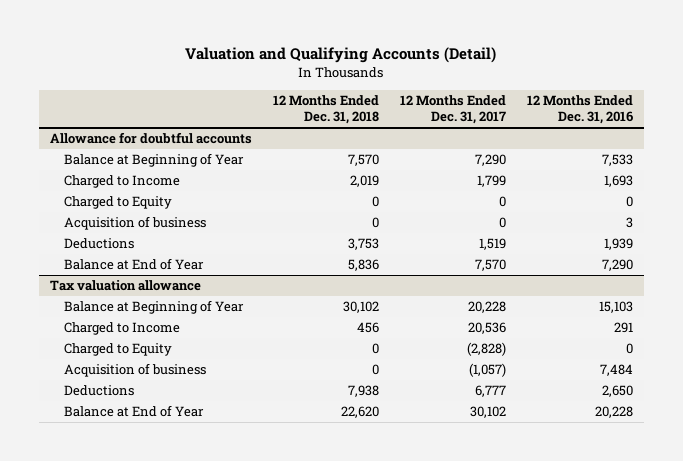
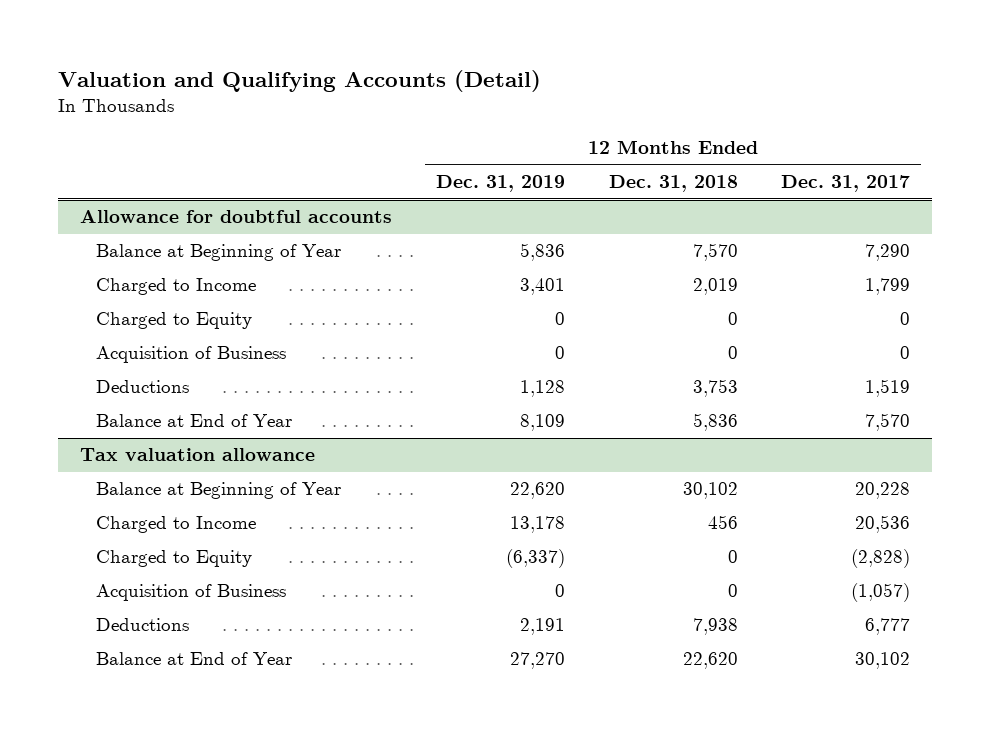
- | 12 Months Ended Dec. 31, 2018 | 12 Months Ended Dec. 31, 2017 | 12 Months Ended Dec. 31, 2016
+ | 12 Months Ended Dec. 31, 2019 | 12 Months Ended Dec. 31, 2018 | 12 Months Ended Dec. 31, 2017
@ Allowance for doubtful accounts
- Acquisition of business | 0 | 0 | 3
+ Acquisition of Business | 0 | 0 | 0
@ Tax valuation allowance
- Acquisition of business | 0 | (1,057) | 7,484
+ Acquisition of Business | 0 | 0 | (1,057)

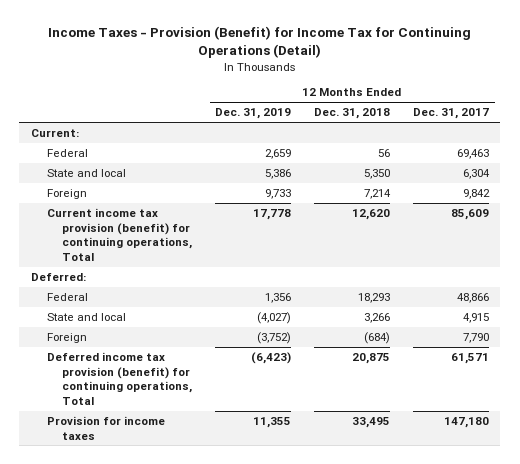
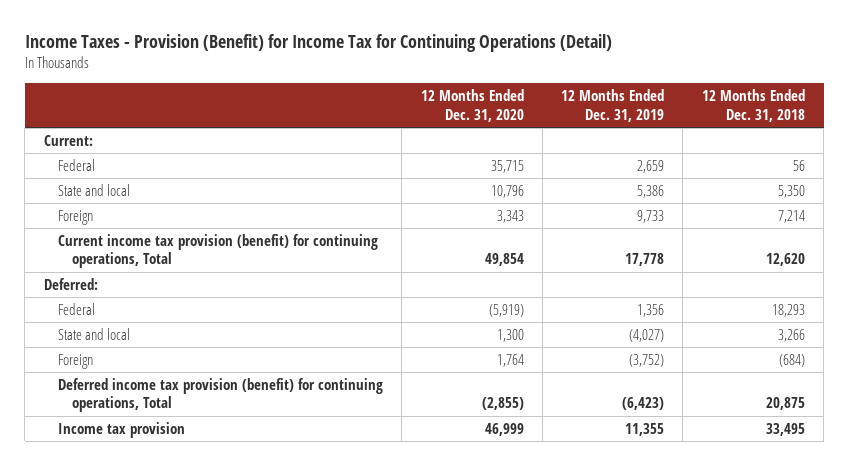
- | 12 Months Ended Dec. 31, 2019 | 12 Months Ended Dec. 31, 2018 | 12 Months Ended Dec. 31, 2017
+ | 12 Months Ended Dec. 31, 2020 | 12 Months Ended Dec. 31, 2019 | 12 Months Ended Dec. 31, 2018
- Provision for income taxes | 11,355 | 33,495 | 147,180
+ Income tax provision | 46,999 | 11,355 | 33,495

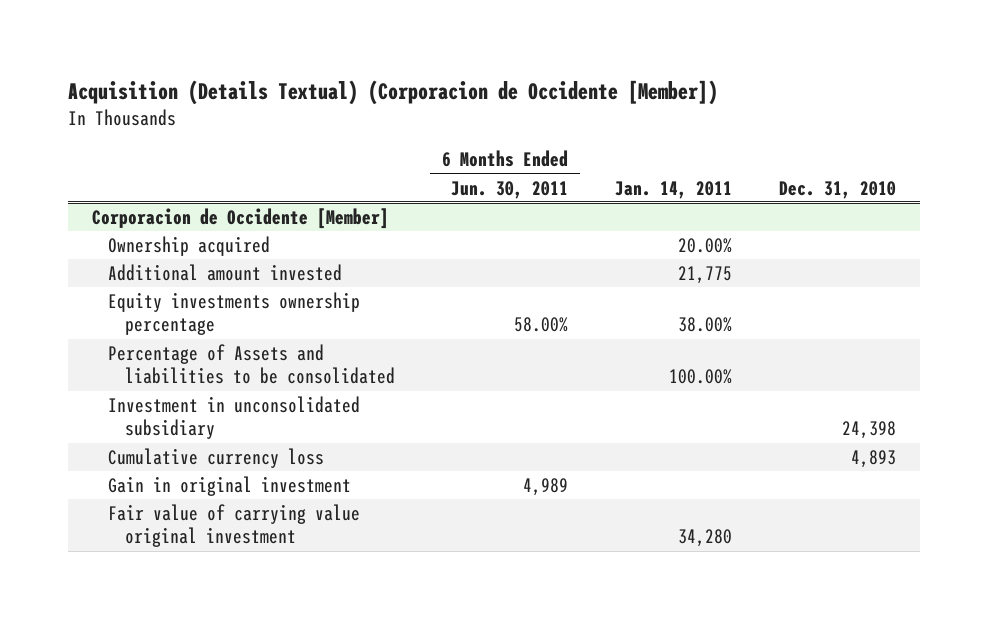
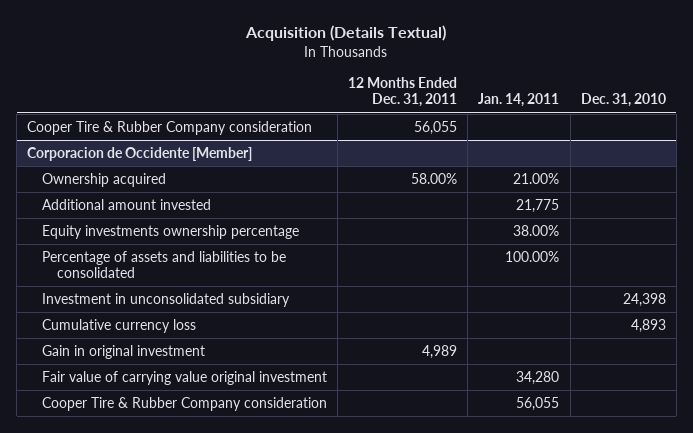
- Acquisition (Details Textual) (Corporacion de Occidente [Member])
+ Acquisition (Details Textual)
- | 6 Months Ended Jun. 30, 2011 | Jan. 14, 2011 | Dec. 31, 2010
+ | 12 Months Ended Dec. 31, 2011 | Jan. 14, 2011 | Dec. 31, 2010
+ Cooper Tire & Rubber Company consideration | 56,055 | |
@ Corporacion de Occidente [Member]
- Ownership acquired | | 20.00% |
+ Ownership acquired | 58.00% | 21.00% |
- Percentage of Assets and liabilities to be consolidated | | 100.00% |
+ Percentage of assets and liabilities to be consolidated | | 100.00% |
+ Cooper Tire & Rubber Company consideration | | 56,055 |

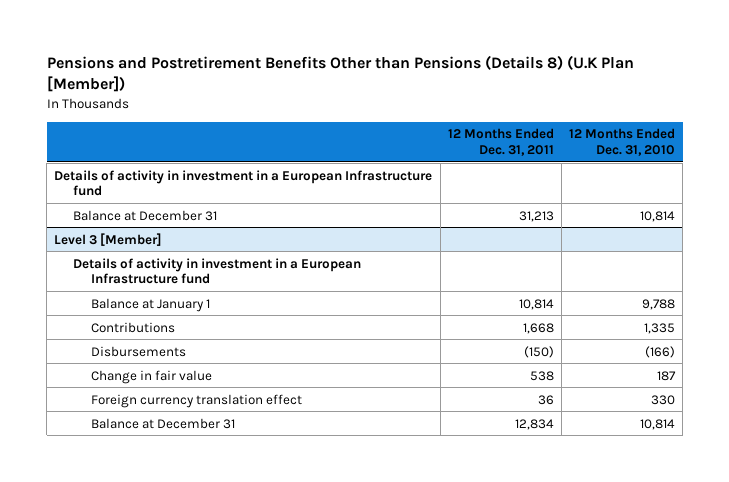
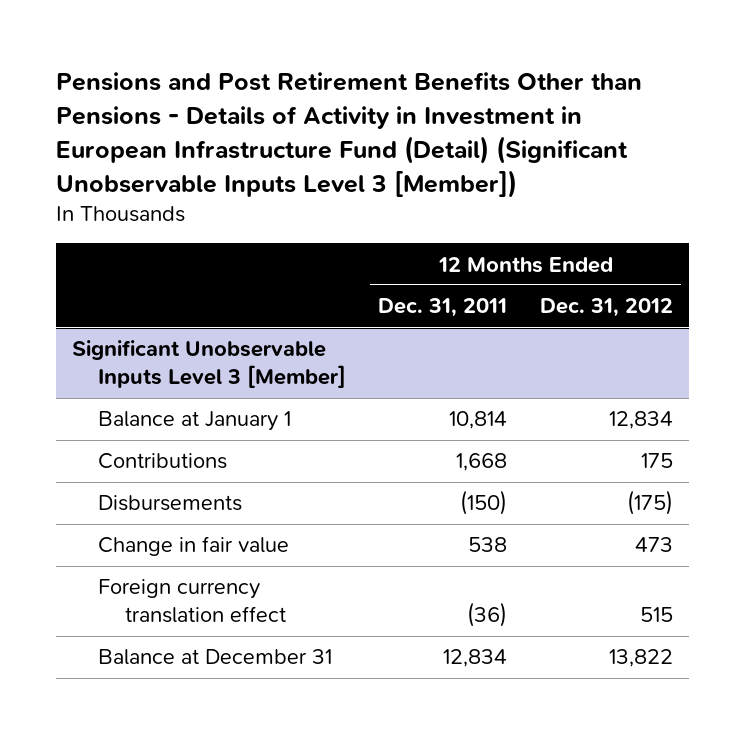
- Pensions and Postretirement Benefits Other than Pensions (Details 8) (U.K Plan [Member])
+ Pensions and Post Retirement Benefits Other than Pensions - Details of Activity in Investment in European Infrastructure Fund (Detail) (Significant Unobservable Inputs Level 3 [Member])
- | 12 Months Ended Dec. 31, 2011 | 12 Months Ended Dec. 31, 2010
+ | 12 Months Ended Dec. 31, 2011 | 12 Months Ended Dec. 31, 2012
- Details of activity in investment in a European Infrastructure fund
- Balance at December 31 | 31,213 | 10,814
- Level 3 [Member]
- Details of activity in investment in a European Infrastructure fund
+ Significant Unobservable Inputs Level 3 [Member]
- Foreign currency translation effect | 36 | 330
+ Foreign currency translation effect | (36) | 515

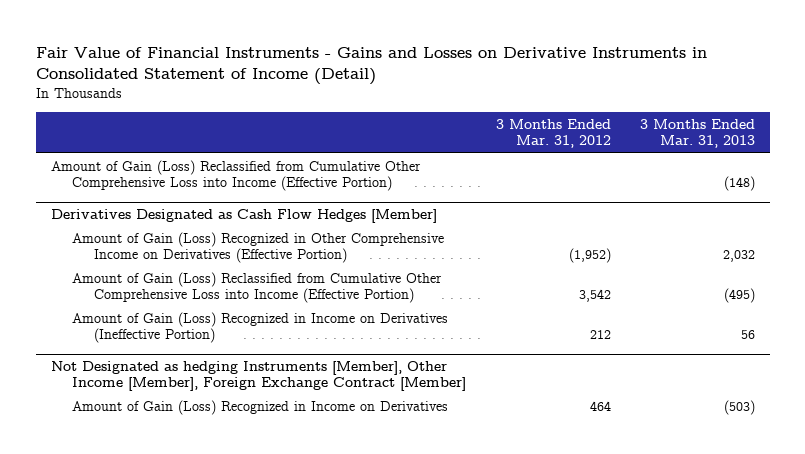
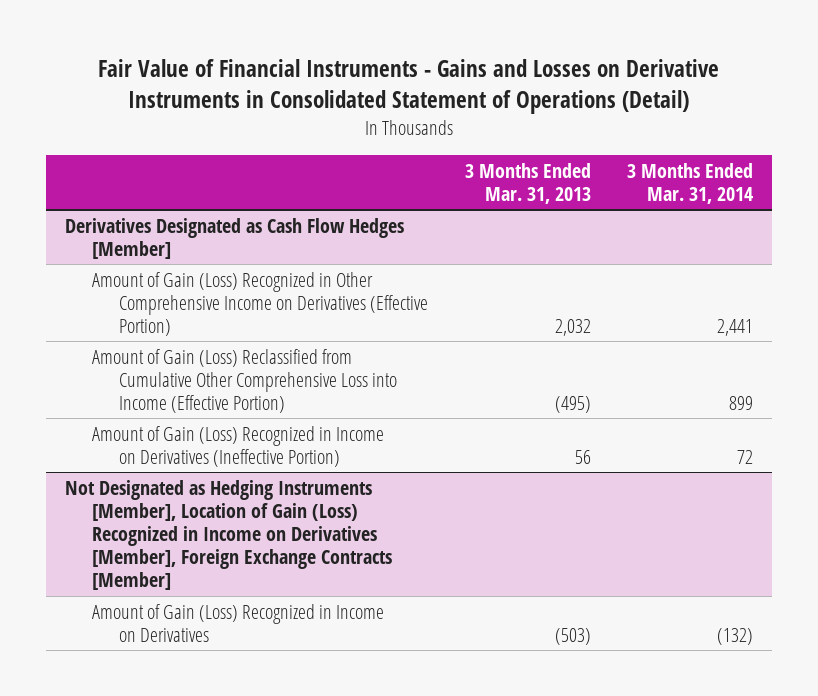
- Fair Value of Financial Instruments - Gains and Losses on Derivative Instruments in Consolidated Statement of Income (Detail)
+ Fair Value of Financial Instruments - Gains and Losses on Derivative Instruments in Consolidated Statement of Operations (Detail)
- | 3 Months Ended Mar. 31, 2012 | 3 Months Ended Mar. 31, 2013
+ | 3 Months Ended Mar. 31, 2013 | 3 Months Ended Mar. 31, 2014
- Amount of Gain (Loss) Reclassified from Cumulative Other Comprehensive Loss into Income (Effective Portion) | | (148)
- Not Designated as hedging Instruments [Member], Other Income [Member], Foreign Exchange Contract [Member]
+ Not Designated as Hedging Instruments [Member], Location of Gain (Loss) Recognized in Income on Derivatives [Member], Foreign Exchange Contracts [Member]

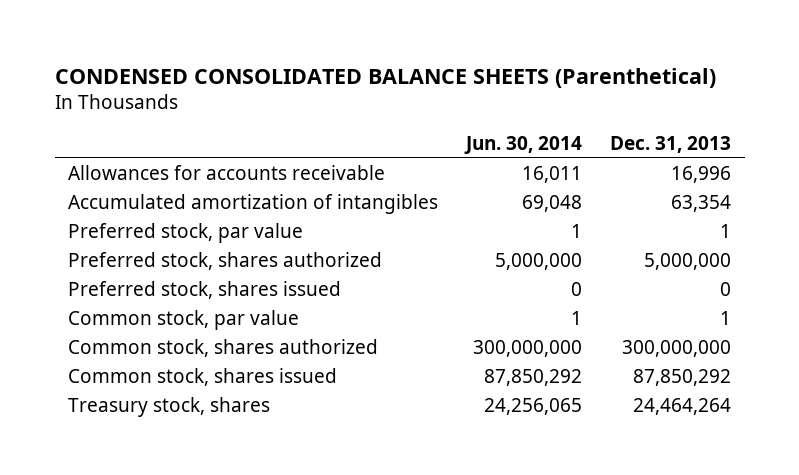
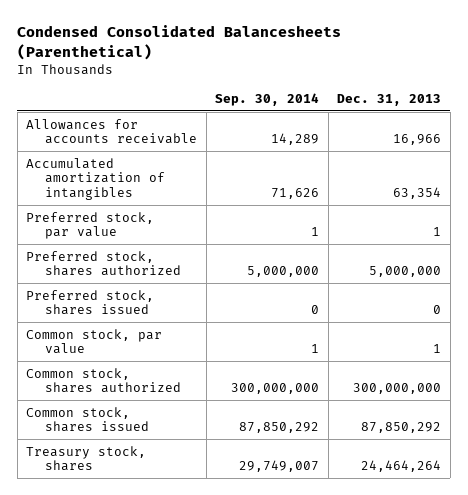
- CONDENSED CONSOLIDATED BALANCE SHEETS (Parenthetical)
+ Condensed Consolidated Balancesheets (Parenthetical)
- | Jun. 30, 2014 | Dec. 31, 2013
+ | Sep. 30, 2014 | Dec. 31, 2013
- Allowances for accounts receivable | 16,011 | 16,996
+ Allowances for accounts receivable | 14,289 | 16,966

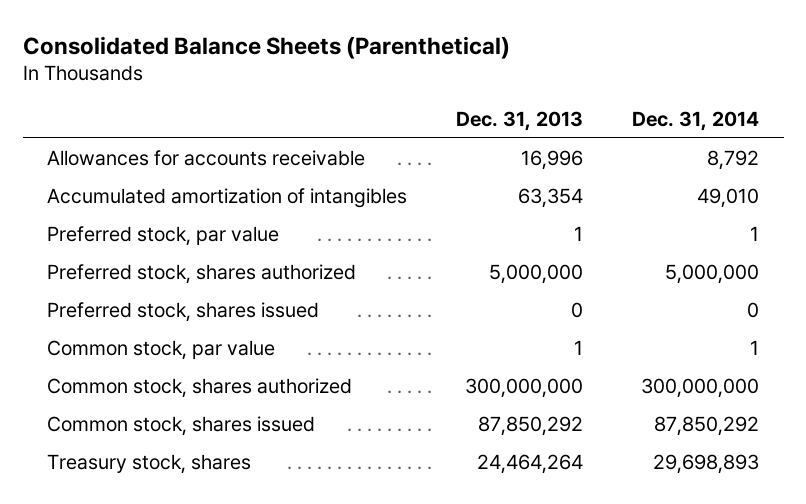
- Condensed Consolidated Balancesheets (Parenthetical)
+ Consolidated Balance Sheets (Parenthetical)
- | Sep. 30, 2014 | Dec. 31, 2013
+ | Dec. 31, 2013 | Dec. 31, 2014
- Allowances for accounts receivable | 14,289 | 16,966
+ Allowances for accounts receivable | 16,996 | 8,792

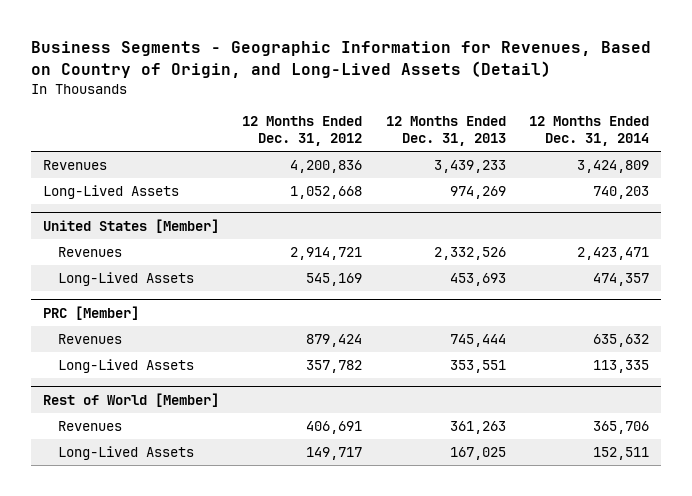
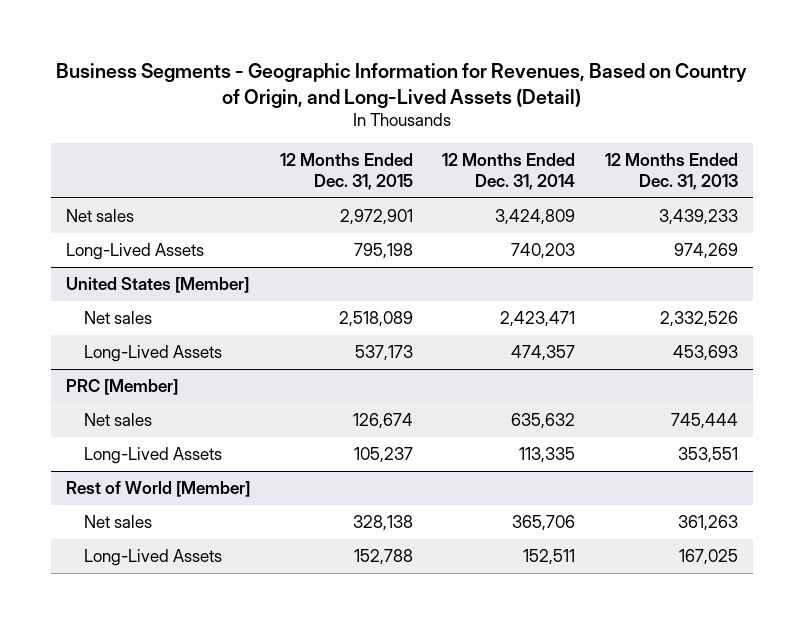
- | 12 Months Ended Dec. 31, 2012 | 12 Months Ended Dec. 31, 2013 | 12 Months Ended Dec. 31, 2014
+ | 12 Months Ended Dec. 31, 2015 | 12 Months Ended Dec. 31, 2014 | 12 Months Ended Dec. 31, 2013
- Revenues | 4,200,836 | 3,439,233 | 3,424,809
+ Net sales | 2,972,901 | 3,424,809 | 3,439,233
@ United States [Member]
- Revenues | 2,914,721 | 2,332,526 | 2,423,471
+ Net sales | 2,518,089 | 2,423,471 | 2,332,526
@ PRC [Member]
- Revenues | 879,424 | 745,444 | 635,632
+ Net sales | 126,674 | 635,632 | 745,444
@ Rest of World [Member]
- Revenues | 406,691 | 361,263 | 365,706
+ Net sales | 328,138 | 365,706 | 361,263

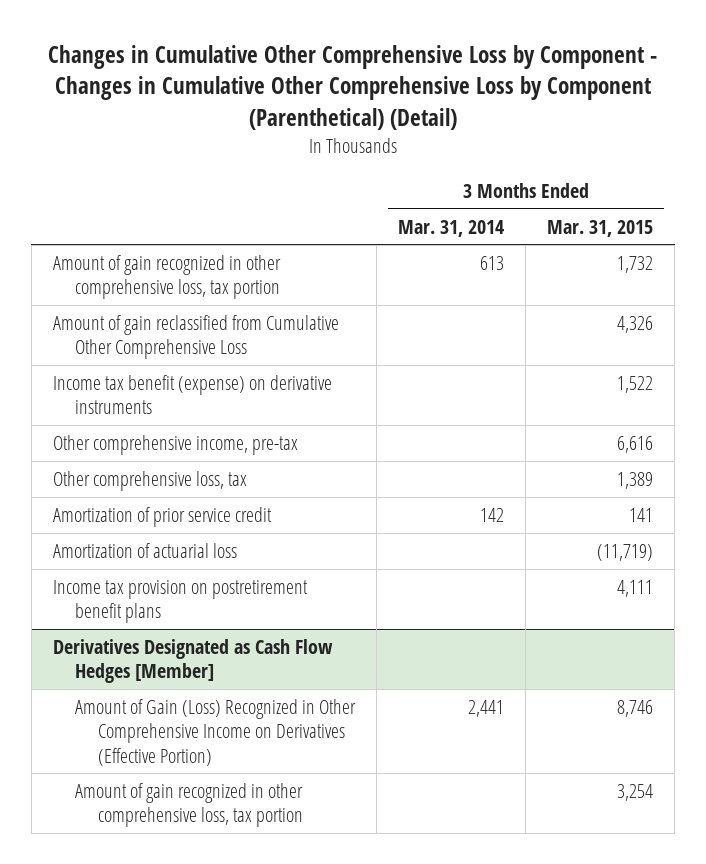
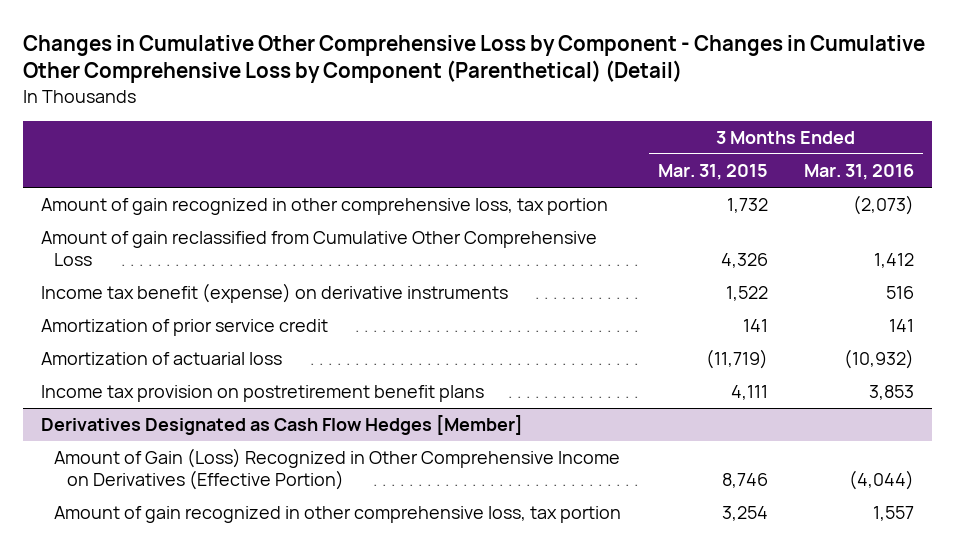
- | 3 Months Ended Mar. 31, 2014 | 3 Months Ended Mar. 31, 2015
+ | 3 Months Ended Mar. 31, 2015 | 3 Months Ended Mar. 31, 2016
- Other comprehensive income, pre-tax | | 6,616
- Other comprehensive loss, tax | | 1,389

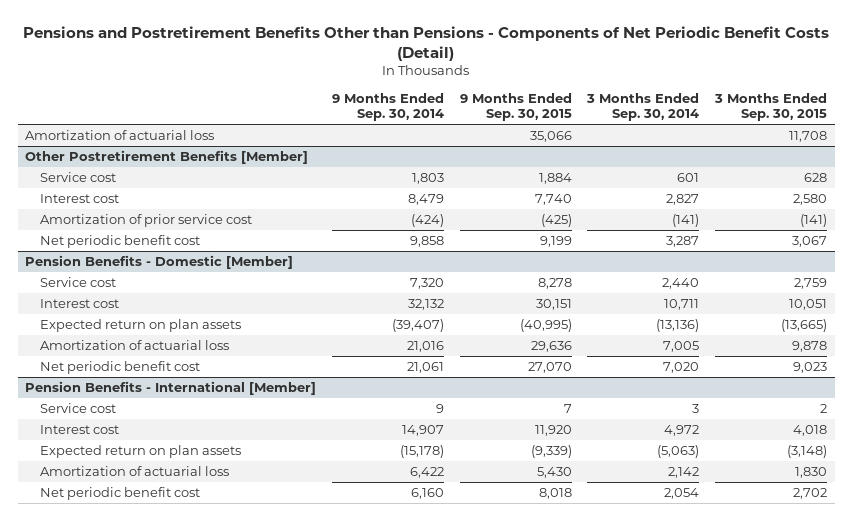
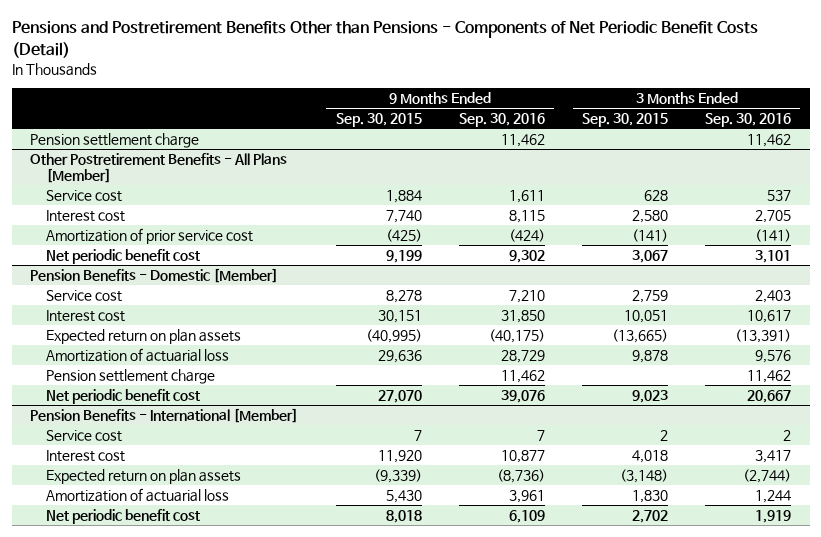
- | 9 Months Ended Sep. 30, 2014 | 9 Months Ended Sep. 30, 2015 | 3 Months Ended Sep. 30, 2014 | 3 Months Ended Sep. 30, 2015
+ | 9 Months Ended Sep. 30, 2015 | 9 Months Ended Sep. 30, 2016 | 3 Months Ended Sep. 30, 2015 | 3 Months Ended Sep. 30, 2016
- Amortization of actuarial loss | | 35,066 | | 11,708
- Other Postretirement Benefits [Member]
+ Pension settlement charge | | 11,462 | | 11,462
+ Other Postretirement Benefits - All Plans [Member]
@ Pension Benefits - Domestic [Member]
+ Pension settlement charge | | 11,462 | | 11,462

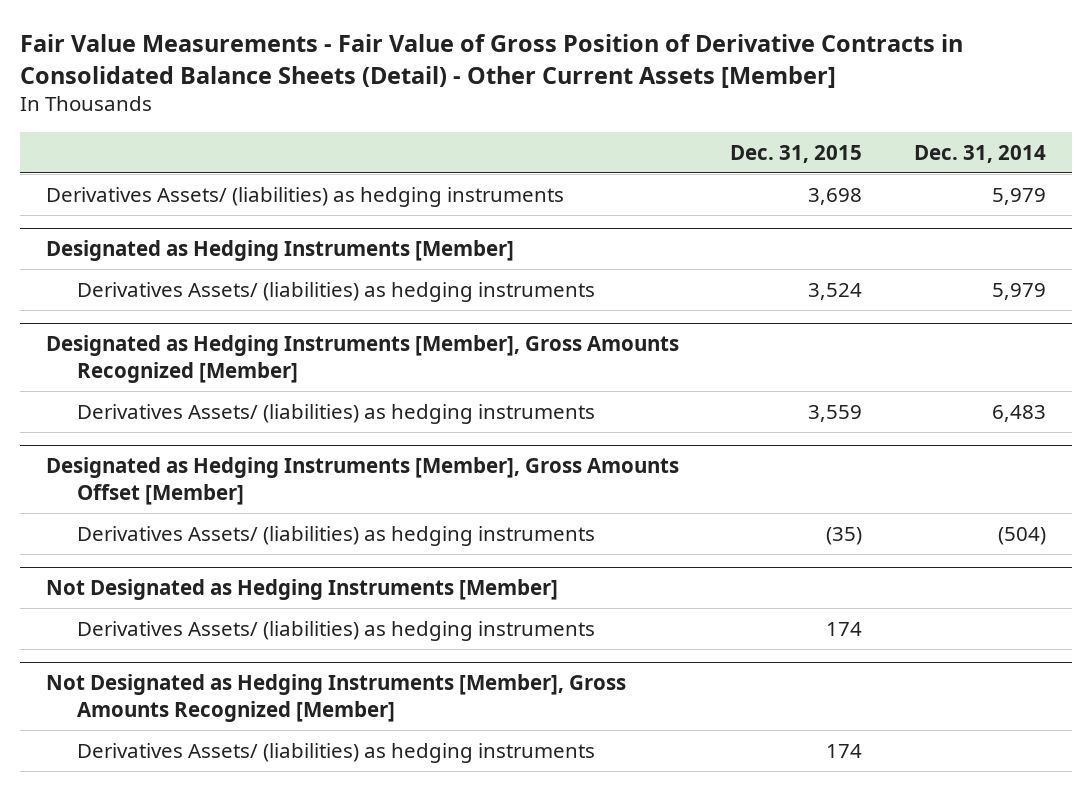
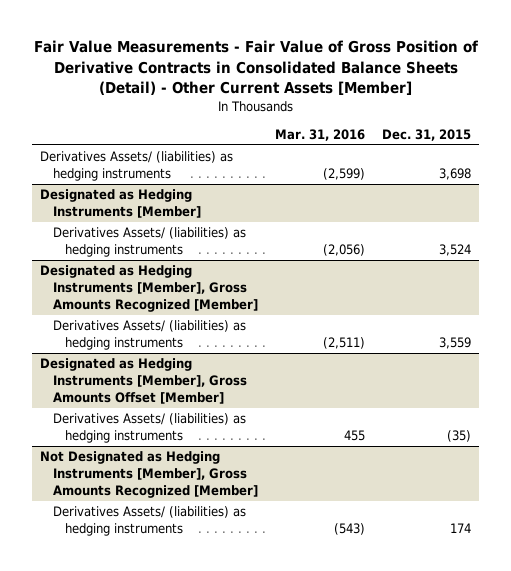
- | Dec. 31, 2015 | Dec. 31, 2014
+ | Mar. 31, 2016 | Dec. 31, 2015
- Not Designated as Hedging Instruments [Member]
- Derivatives Assets/ (liabilities) as hedging instruments | 174 |

